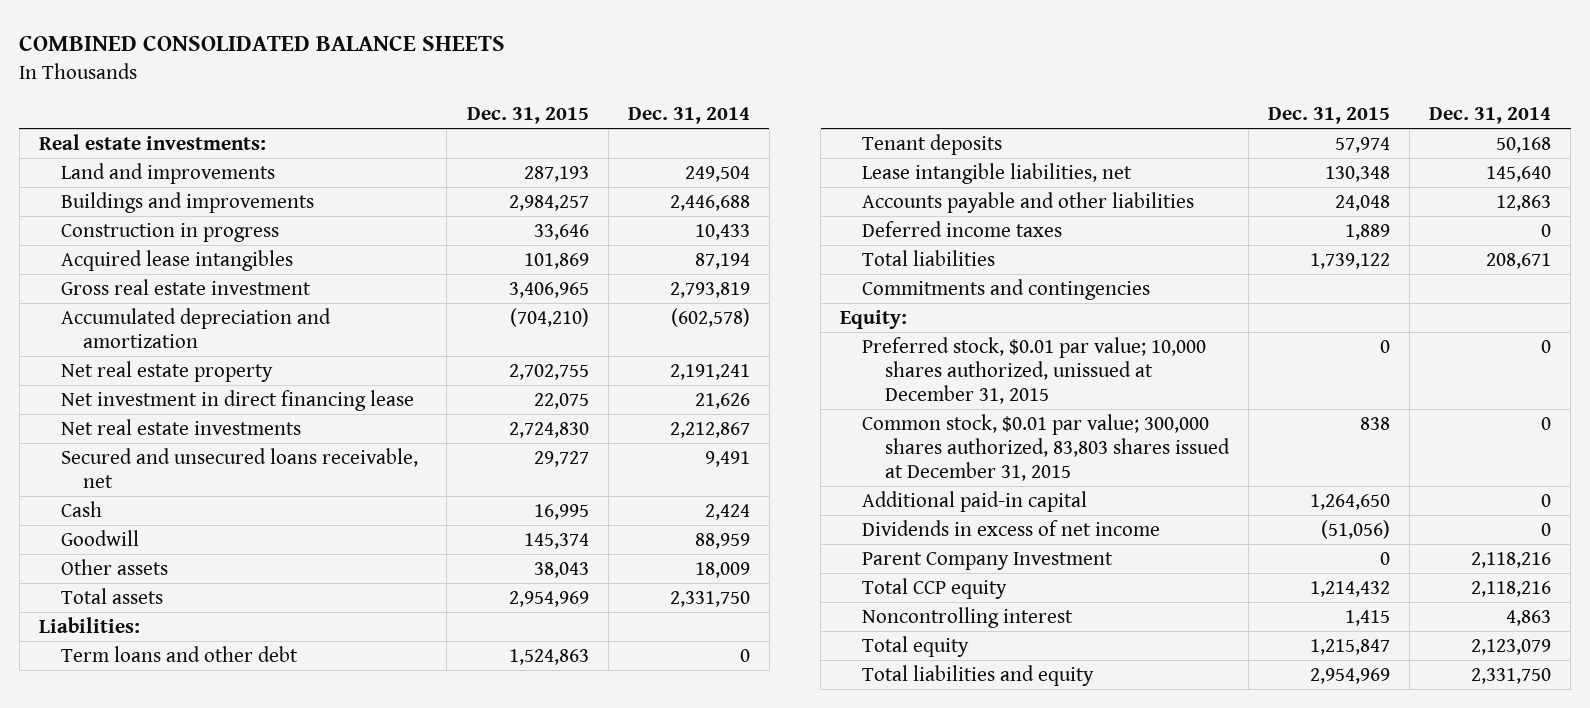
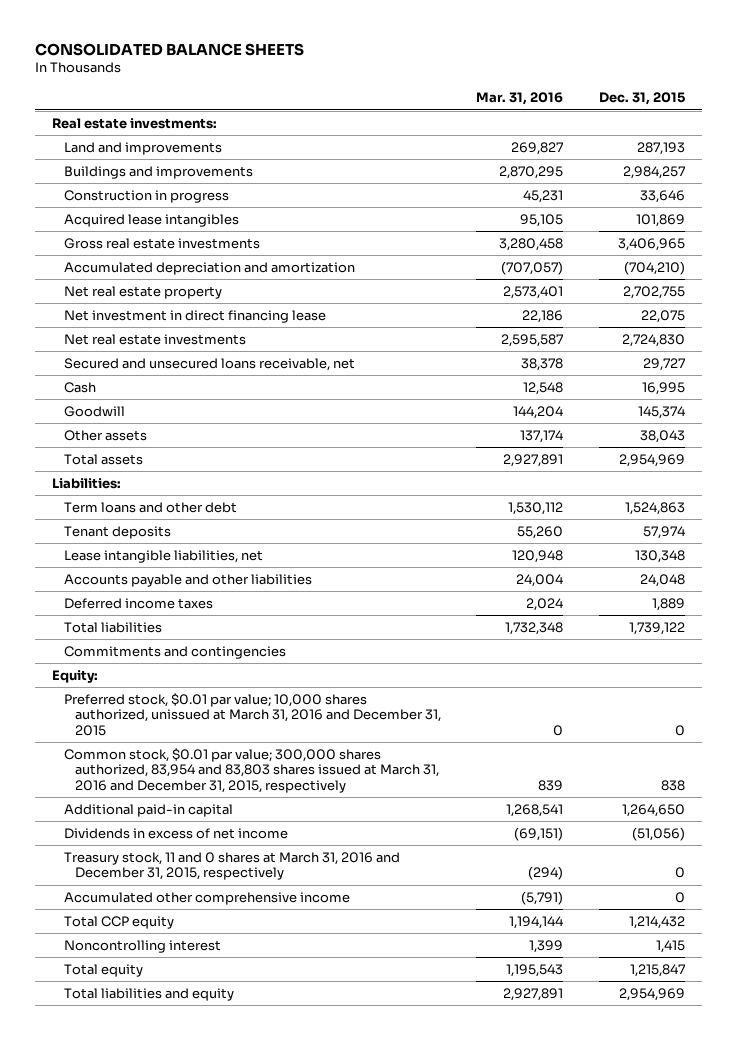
- COMBINED CONSOLIDATED BALANCE SHEETS
+ CONSOLIDATED BALANCE SHEETS
- | Dec. 31, 2015 | Dec. 31, 2014
+ | Mar. 31, 2016 | Dec. 31, 2015
- Gross real estate investment | 3,406,965 | 2,793,819
+ Gross real estate investments | 3,280,458 | 3,406,965
- Preferred stock, $0.01 par value; 10,000 shares authorized, unissued at December 31, 2015 | 0 | 0
- Common stock, $0.01 par value; 300,000 shares authorized, 83,803 shares issued at December 31, 2015 | 838 | 0
+ Preferred stock, $0.01 par value; 10,000 shares authorized, unissued at March 31, 2016 and December 31, 2015 | 0 | 0
+ Common stock, $0.01 par value; 300,000 shares authorized, 83,954 and 83,803 shares issued at March 31, 2016 and December 31, 2015, respectively | 839 | 838
- Parent Company Investment | 0 | 2,118,216
+ Treasury stock, 11 and 0 shares at March 31, 2016 and December 31, 2015, respectively | (294) | 0
+ Accumulated other comprehensive income | (5,791) | 0

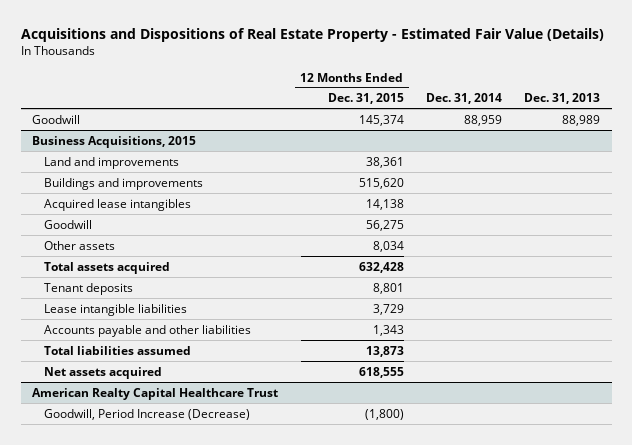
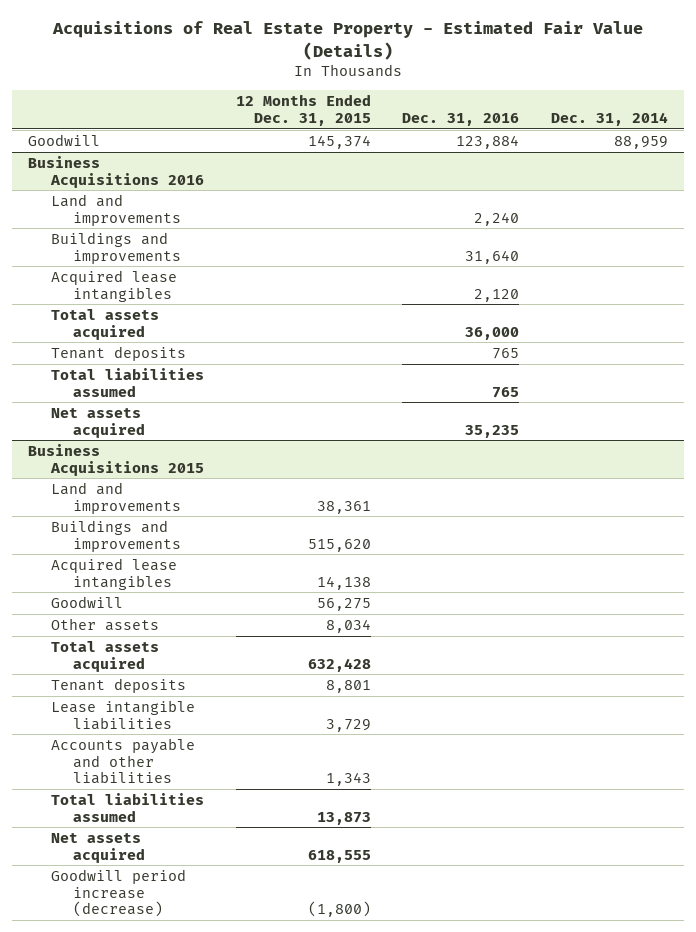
- Acquisitions and Dispositions of Real Estate Property - Estimated Fair Value (Details)
+ Acquisitions of Real Estate Property - Estimated Fair Value (Details)
- | 12 Months Ended Dec. 31, 2015 | Dec. 31, 2014 | Dec. 31, 2013
+ | 12 Months Ended Dec. 31, 2015 | Dec. 31, 2016 | Dec. 31, 2014
- Business Acquisitions, 2015
+ Business Acquisitions 2016
+ Land and improvements | | 2,240 |
+ Buildings and improvements | | 31,640 |
+ Acquired lease intangibles | | 2,120 |
+ Total assets acquired | | 36,000 |
+ Tenant deposits | | 765 |
+ Total liabilities assumed | | 765 |
+ Net assets acquired | | 35,235 |
+ Business Acquisitions 2015
- American Realty Capital Healthcare Trust
- Goodwill, Period Increase (Decrease) | (1,800) | |
+ Goodwill period increase (decrease) | (1,800) | |

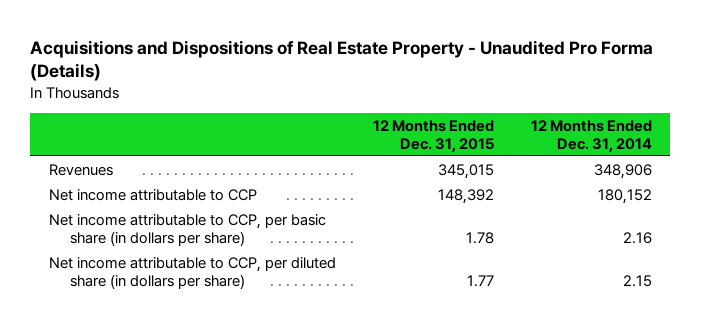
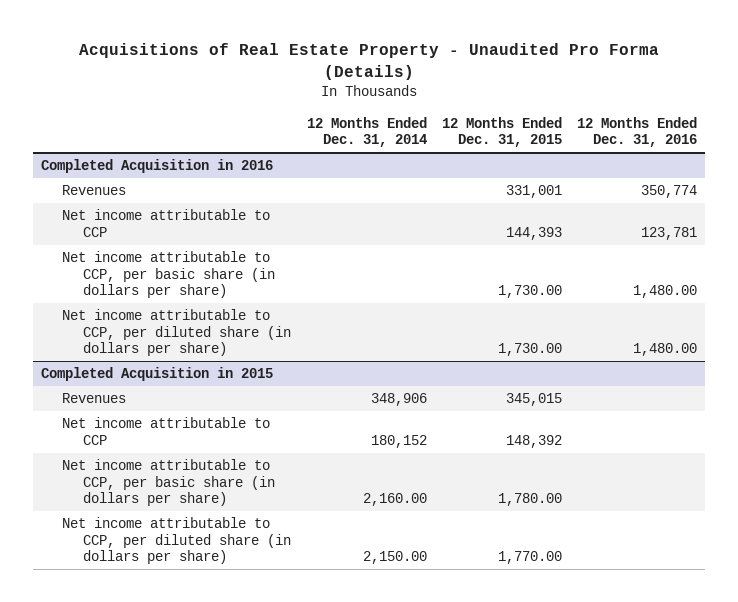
- Acquisitions and Dispositions of Real Estate Property - Unaudited Pro Forma (Details)
+ Acquisitions of Real Estate Property - Unaudited Pro Forma (Details)
- | 12 Months Ended Dec. 31, 2015 | 12 Months Ended Dec. 31, 2014
+ | 12 Months Ended Dec. 31, 2014 | 12 Months Ended Dec. 31, 2015 | 12 Months Ended Dec. 31, 2016
+ Completed Acquisition in 2016
+ Revenues | | 331,001 | 350,774
+ Net income attributable to CCP | | 144,393 | 123,781
+ Net income attributable to CCP, per basic share (in dollars per share) | | 1,730.00 | 1,480.00
+ Net income attributable to CCP, per diluted share (in dollars per share) | | 1,730.00 | 1,480.00
+ Completed Acquisition in 2015
- Net income attributable to CCP, per basic share (in dollars per share) | 1.78 | 2.16
- Net income attributable to CCP, per diluted share (in dollars per share) | 1.77 | 2.15
+ Net income attributable to CCP, per basic share (in dollars per share) | 2,160.00 | 1,780.00 |
+ Net income attributable to CCP, per diluted share (in dollars per share) | 2,150.00 | 1,770.00 |

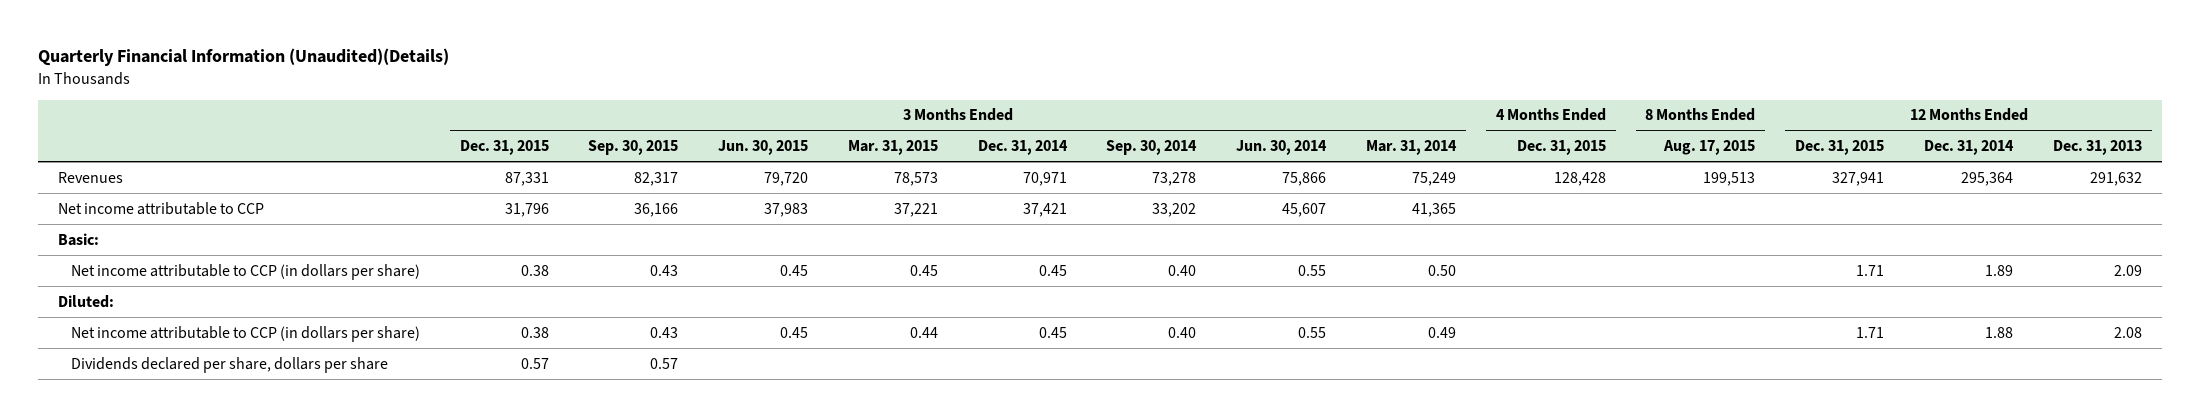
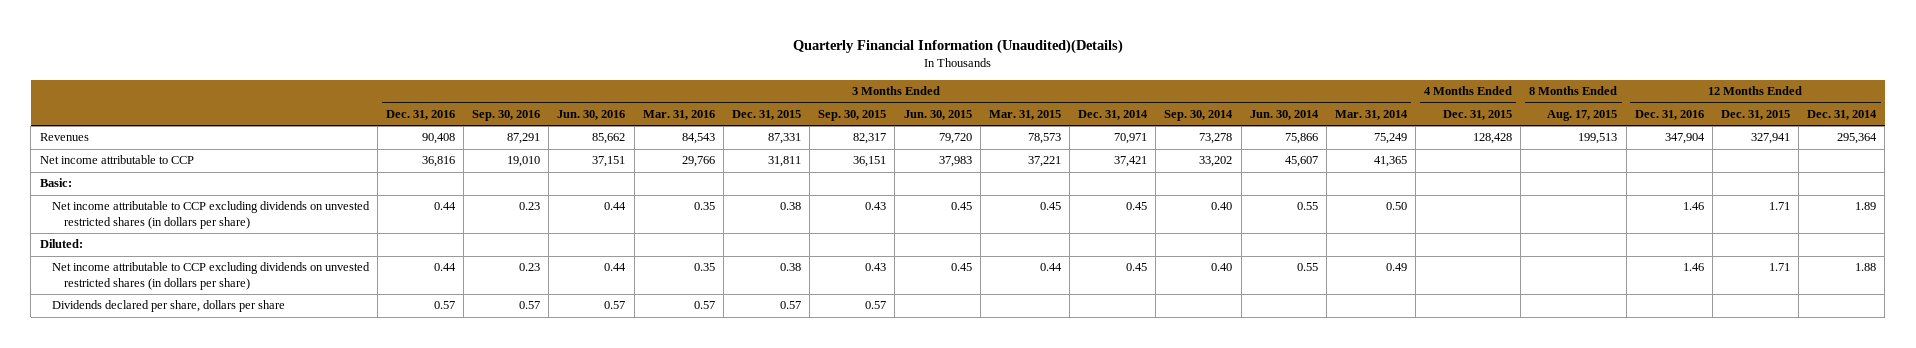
- | 3 Months Ended Dec. 31, 2015 | 3 Months Ended Sep. 30, 2015 | 3 Months Ended Jun. 30, 2015 | 3 Months Ended Mar. 31, 2015 | 3 Months Ended Dec. 31, 2014 | 3 Months Ended Sep. 30, 2014 | 3 Months Ended Jun. 30, 2014 | 3 Months Ended Mar. 31, 2014 | 4 Months Ended Dec. 31, 2015 | 8 Months Ended Aug. 17, 2015 | 12 Months Ended Dec. 31, 2015 | 12 Months Ended Dec. 31, 2014 | 12 Months Ended Dec. 31, 2013
+ | 3 Months Ended Dec. 31, 2016 | 3 Months Ended Sep. 30, 2016 | 3 Months Ended Jun. 30, 2016 | 3 Months Ended Mar. 31, 2016 | 3 Months Ended Dec. 31, 2015 | 3 Months Ended Sep. 30, 2015 | 3 Months Ended Jun. 30, 2015 | 3 Months Ended Mar. 31, 2015 | 3 Months Ended Dec. 31, 2014 | 3 Months Ended Sep. 30, 2014 | 3 Months Ended Jun. 30, 2014 | 3 Months Ended Mar. 31, 2014 | 4 Months Ended Dec. 31, 2015 | 8 Months Ended Aug. 17, 2015 | 12 Months Ended Dec. 31, 2016 | 12 Months Ended Dec. 31, 2015 | 12 Months Ended Dec. 31, 2014
- Net income attributable to CCP | 31,796 | 36,166 | 37,983 | 37,221 | 37,421 | 33,202 | 45,607 | 41,365 | | | | |
+ Net income attributable to CCP | 36,816 | 19,010 | 37,151 | 29,766 | 31,811 | 36,151 | 37,983 | 37,221 | 37,421 | 33,202 | 45,607 | 41,365 | | | | |
- Net income attributable to CCP (in dollars per share) | 0.38 | 0.43 | 0.45 | 0.45 | 0.45 | 0.40 | 0.55 | 0.50 | | | 1.71 | 1.89 | 2.09
+ Net income attributable to CCP excluding dividends on unvested restricted shares (in dollars per share) | 0.44 | 0.23 | 0.44 | 0.35 | 0.38 | 0.43 | 0.45 | 0.45 | 0.45 | 0.40 | 0.55 | 0.50 | | | 1.46 | 1.71 | 1.89
- Net income attributable to CCP (in dollars per share) | 0.38 | 0.43 | 0.45 | 0.44 | 0.45 | 0.40 | 0.55 | 0.49 | | | 1.71 | 1.88 | 2.08
+ Net income attributable to CCP excluding dividends on unvested restricted shares (in dollars per share) | 0.44 | 0.23 | 0.44 | 0.35 | 0.38 | 0.43 | 0.45 | 0.44 | 0.45 | 0.40 | 0.55 | 0.49 | | | 1.46 | 1.71 | 1.88

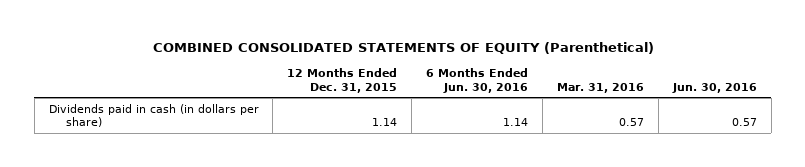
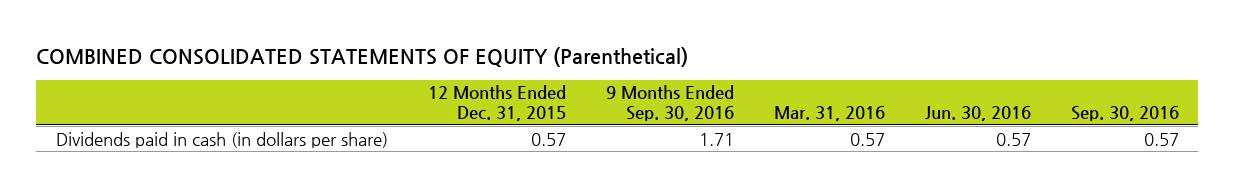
- | 12 Months Ended Dec. 31, 2015 | 6 Months Ended Jun. 30, 2016 | Mar. 31, 2016 | Jun. 30, 2016
+ | 12 Months Ended Dec. 31, 2015 | 9 Months Ended Sep. 30, 2016 | Mar. 31, 2016 | Jun. 30, 2016 | Sep. 30, 2016
- Dividends paid in cash (in dollars per share) | 1.14 | 1.14 | 0.57 | 0.57
+ Dividends paid in cash (in dollars per share) | 0.57 | 1.71 | 0.57 | 0.57 | 0.57

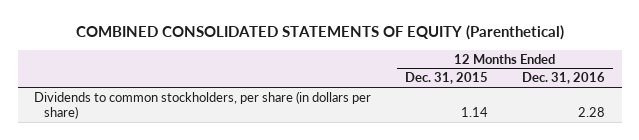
- | 12 Months Ended Dec. 31, 2015 | 9 Months Ended Sep. 30, 2016 | Mar. 31, 2016 | Jun. 30, 2016 | Sep. 30, 2016
+ | 12 Months Ended Dec. 31, 2015 | 12 Months Ended Dec. 31, 2016
- Dividends paid in cash (in dollars per share) | 0.57 | 1.71 | 0.57 | 0.57 | 0.57
+ Dividends to common stockholders, per share (in dollars per share) | 1.14 | 2.28

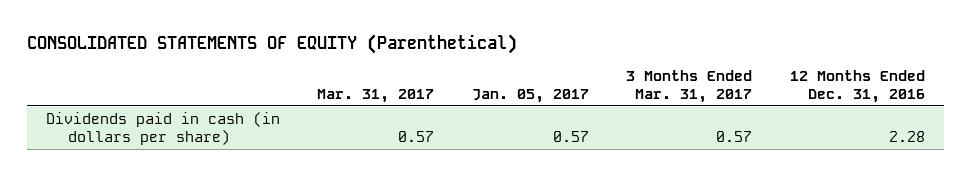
- COMBINED CONSOLIDATED STATEMENTS OF EQUITY (Parenthetical)
+ CONSOLIDATED STATEMENTS OF EQUITY (Parenthetical)
- | 12 Months Ended Dec. 31, 2015 | 12 Months Ended Dec. 31, 2016
+ | Mar. 31, 2017 | Jan. 05, 2017 | 3 Months Ended Mar. 31, 2017 | 12 Months Ended Dec. 31, 2016
- Dividends to common stockholders, per share (in dollars per share) | 1.14 | 2.28
+ Dividends paid in cash (in dollars per share) | 0.57 | 0.57 | 0.57 | 2.28

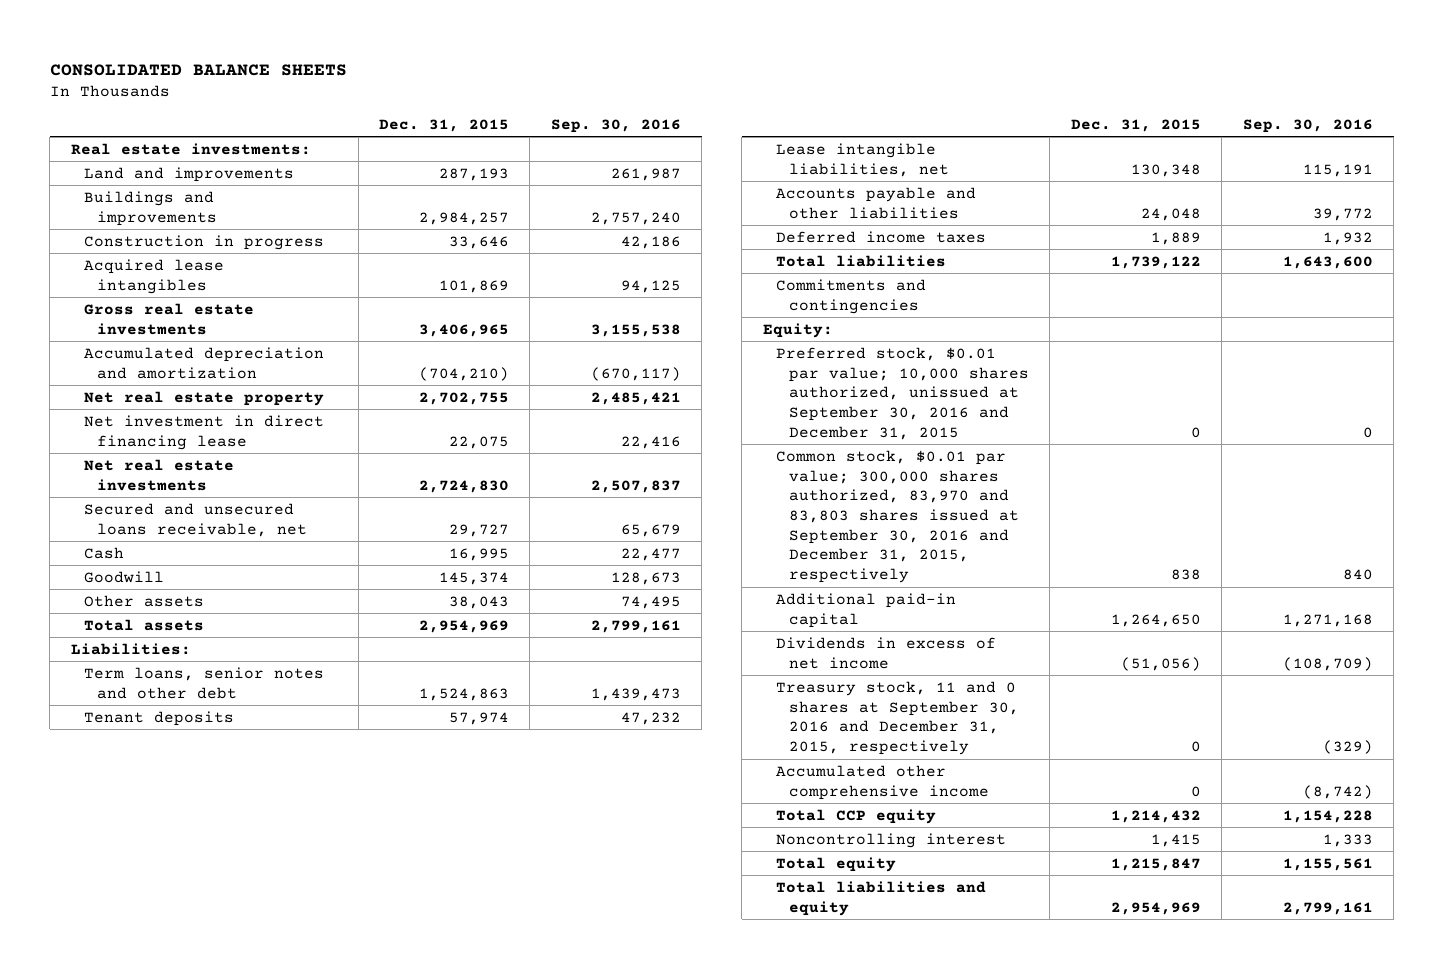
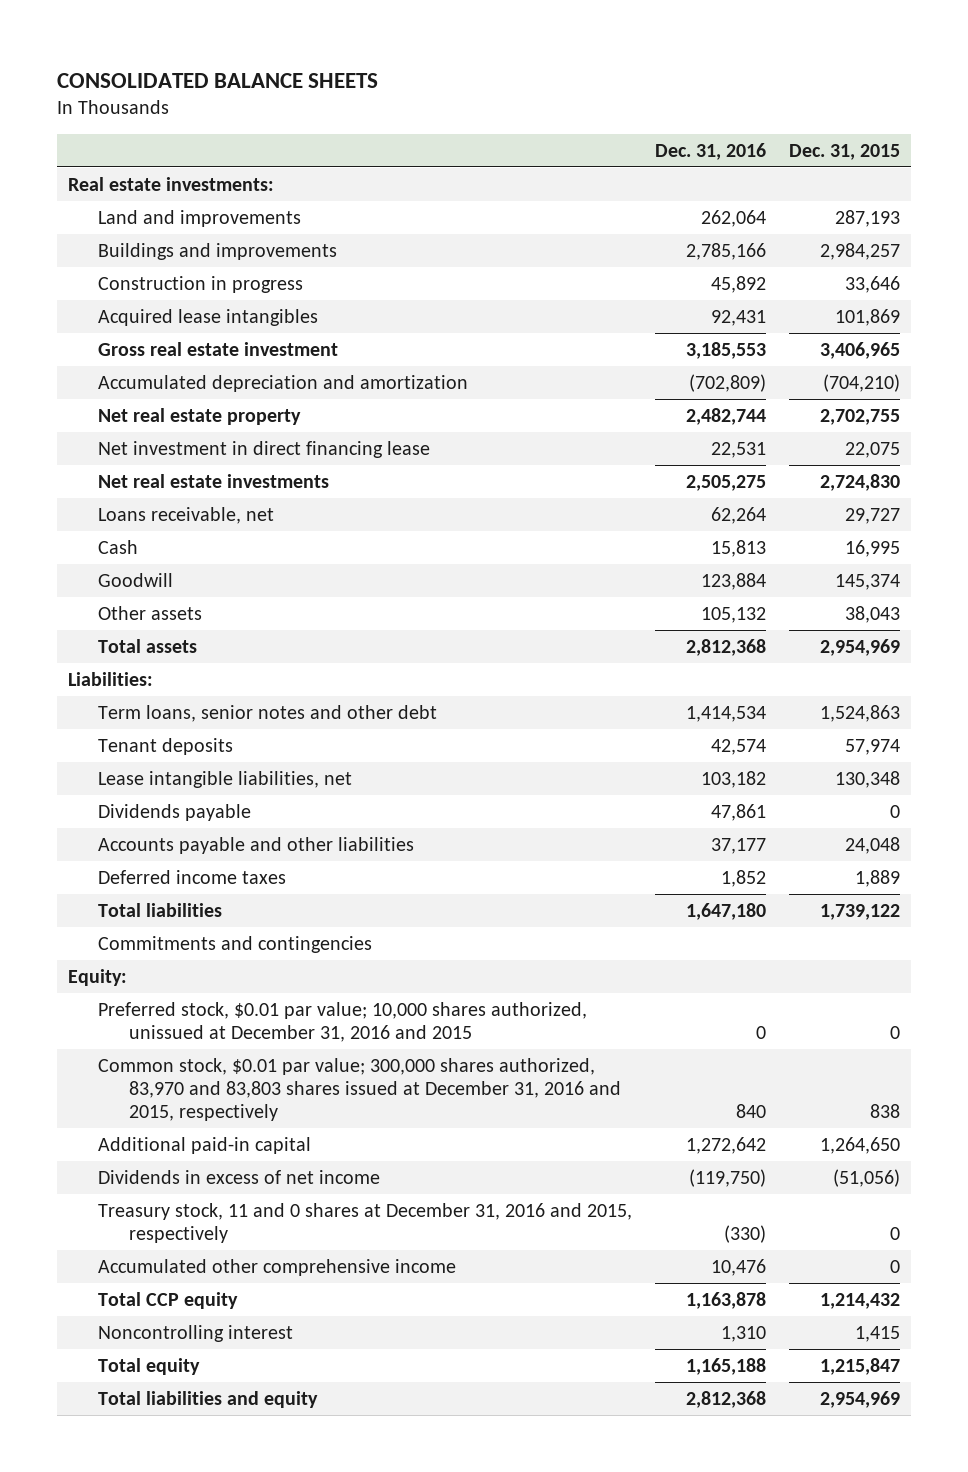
- | Dec. 31, 2015 | Sep. 30, 2016
+ | Dec. 31, 2016 | Dec. 31, 2015
- Gross real estate investments | 3,406,965 | 3,155,538
+ Gross real estate investment | 3,185,553 | 3,406,965
- Secured and unsecured loans receivable, net | 29,727 | 65,679
+ Loans receivable, net | 62,264 | 29,727
+ Dividends payable | 47,861 | 0
- Preferred stock, $0.01 par value; 10,000 shares authorized, unissued at September 30, 2016 and December 31, 2015 | 0 | 0
- Common stock, $0.01 par value; 300,000 shares authorized, 83,970 and 83,803 shares issued at September 30, 2016 and December 31, 2015, respectively | 838 | 840
+ Preferred stock, $0.01 par value; 10,000 shares authorized, unissued at December 31, 2016 and 2015 | 0 | 0
+ Common stock, $0.01 par value; 300,000 shares authorized, 83,970 and 83,803 shares issued at December 31, 2016 and 2015, respectively | 840 | 838
- Treasury stock, 11 and 0 shares at September 30, 2016 and December 31, 2015, respectively | 0 | (329)
+ Treasury stock, 11 and 0 shares at December 31, 2016 and 2015, respectively | (330) | 0

